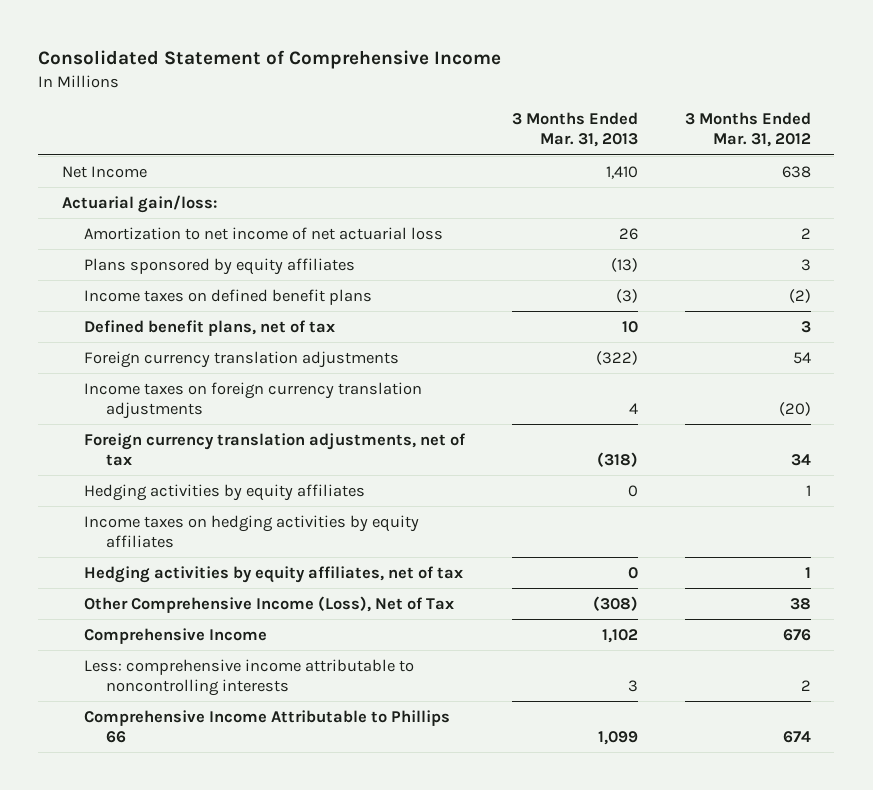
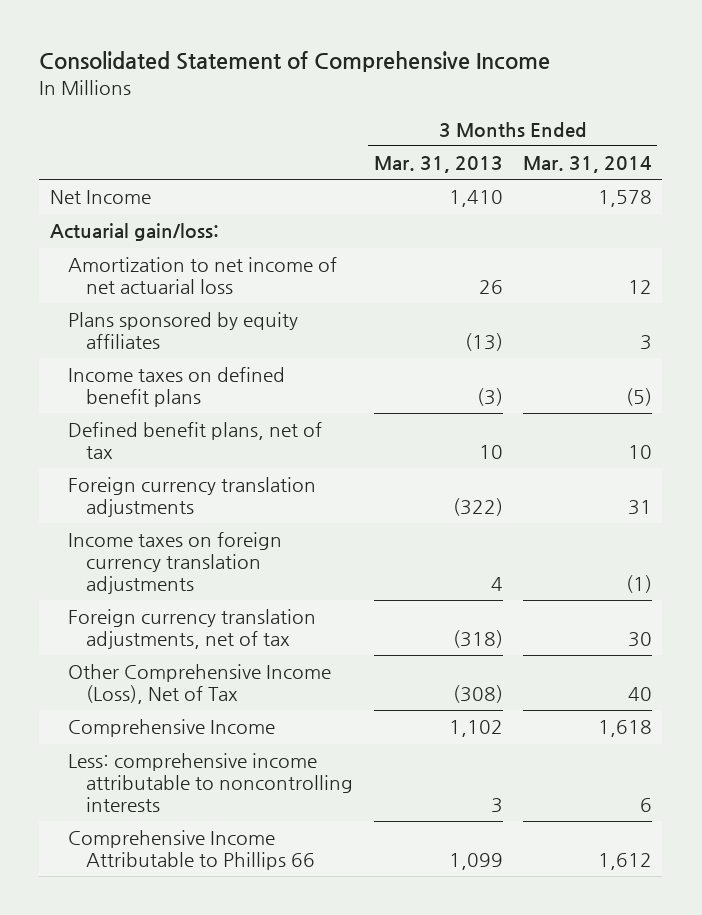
- | 3 Months Ended Mar. 31, 2013 | 3 Months Ended Mar. 31, 2012
+ | 3 Months Ended Mar. 31, 2013 | 3 Months Ended Mar. 31, 2014
- Hedging activities by equity affiliates | 0 | 1
- Income taxes on hedging activities by equity affiliates
- Hedging activities by equity affiliates, net of tax | 0 | 1

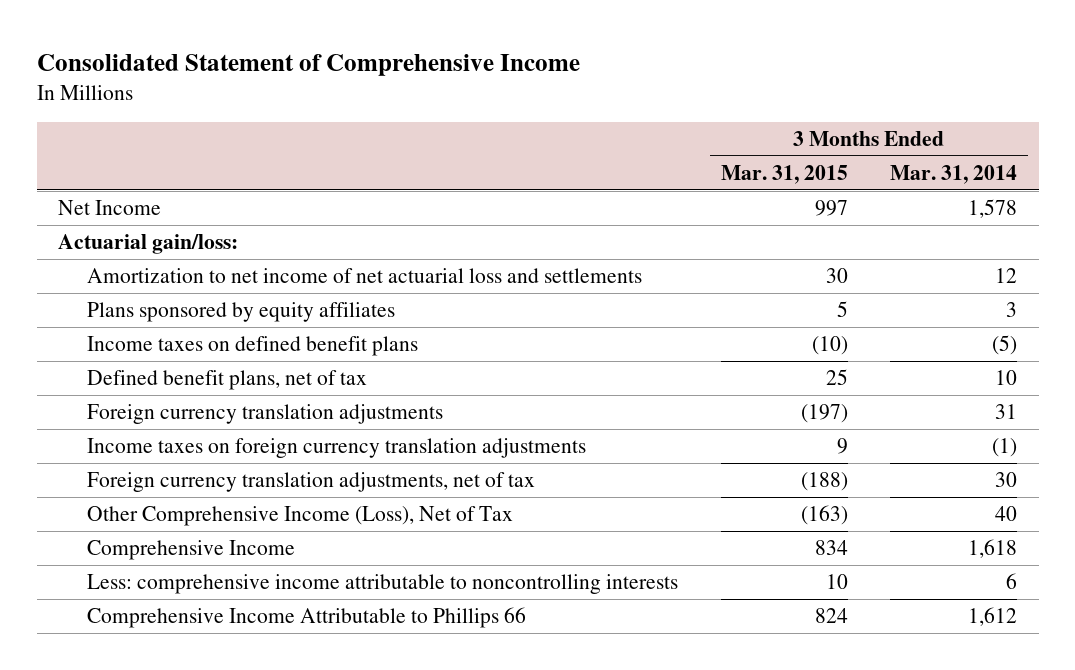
- | 3 Months Ended Mar. 31, 2013 | 3 Months Ended Mar. 31, 2014
+ | 3 Months Ended Mar. 31, 2015 | 3 Months Ended Mar. 31, 2014
- Amortization to net income of net actuarial loss | 26 | 12
+ Amortization to net income of net actuarial loss and settlements | 30 | 12

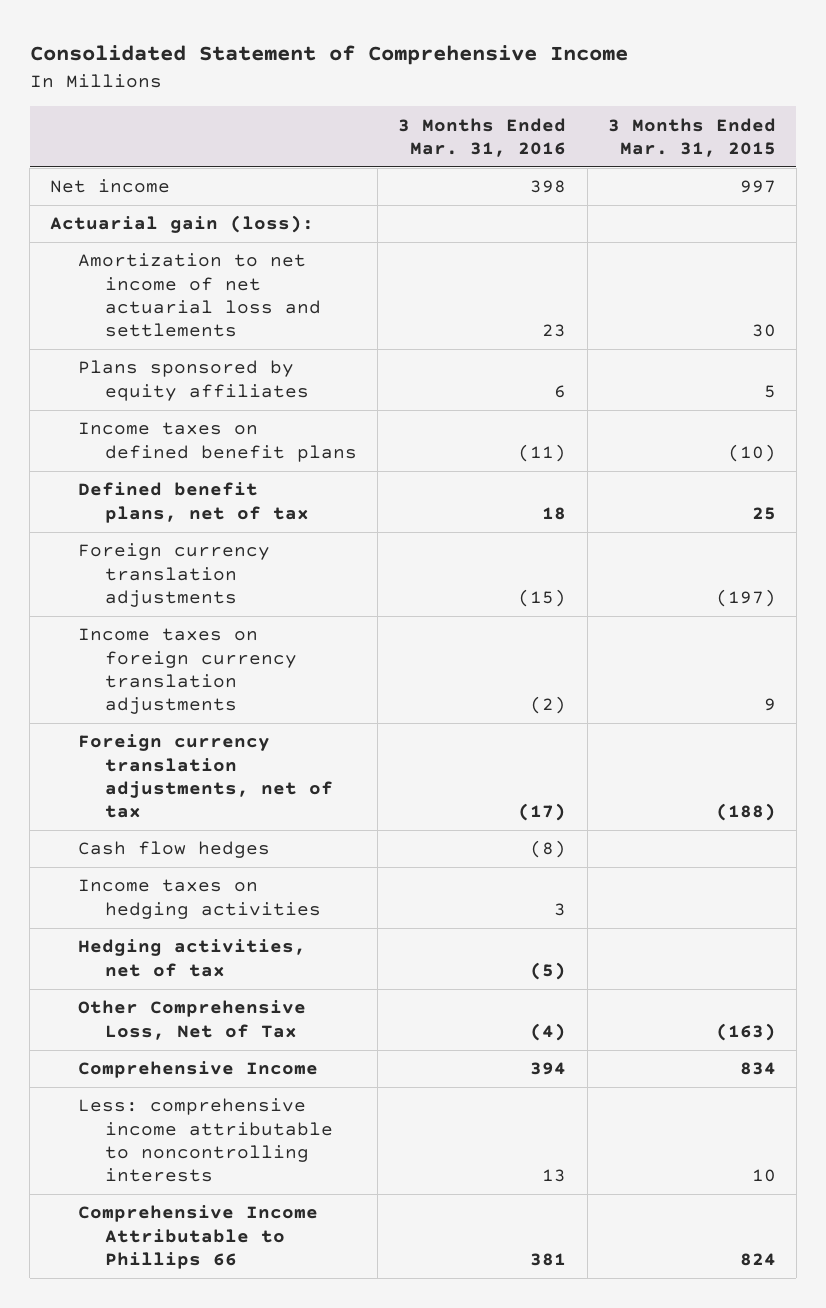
- | 3 Months Ended Mar. 31, 2015 | 3 Months Ended Mar. 31, 2014
+ | 3 Months Ended Mar. 31, 2016 | 3 Months Ended Mar. 31, 2015
- Net Income | 997 | 1,578
- Actuarial gain/loss:
+ Net income | 398 | 997
+ Actuarial gain (loss):
- Other Comprehensive Income (Loss), Net of Tax | (163) | 40
+ Cash flow hedges | (8) |
+ Income taxes on hedging activities | 3 |
+ Hedging activities, net of tax | (5) |
+ Other Comprehensive Loss, Net of Tax | (4) | (163)

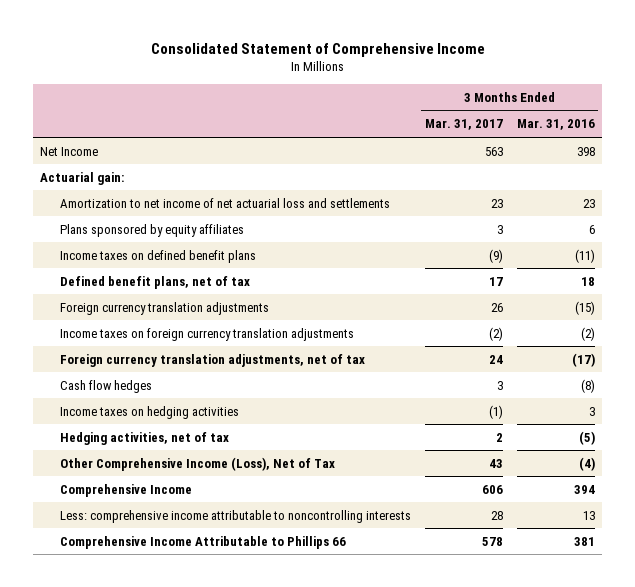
- | 3 Months Ended Mar. 31, 2016 | 3 Months Ended Mar. 31, 2015
+ | 3 Months Ended Mar. 31, 2017 | 3 Months Ended Mar. 31, 2016
- Net income | 398 | 997
- Actuarial gain (loss):
+ Net Income | 563 | 398
+ Actuarial gain:
- Other Comprehensive Loss, Net of Tax | (4) | (163)
+ Other Comprehensive Income (Loss), Net of Tax | 43 | (4)

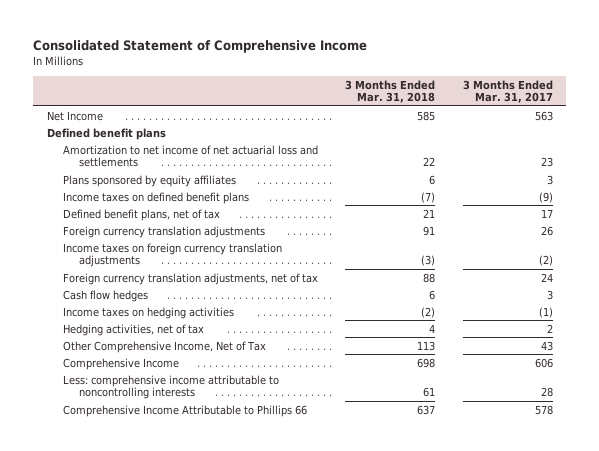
- | 3 Months Ended Mar. 31, 2017 | 3 Months Ended Mar. 31, 2016
+ | 3 Months Ended Mar. 31, 2018 | 3 Months Ended Mar. 31, 2017
- Actuarial gain:
+ Defined benefit plans
- Other Comprehensive Income (Loss), Net of Tax | 43 | (4)
+ Other Comprehensive Income, Net of Tax | 113 | 43

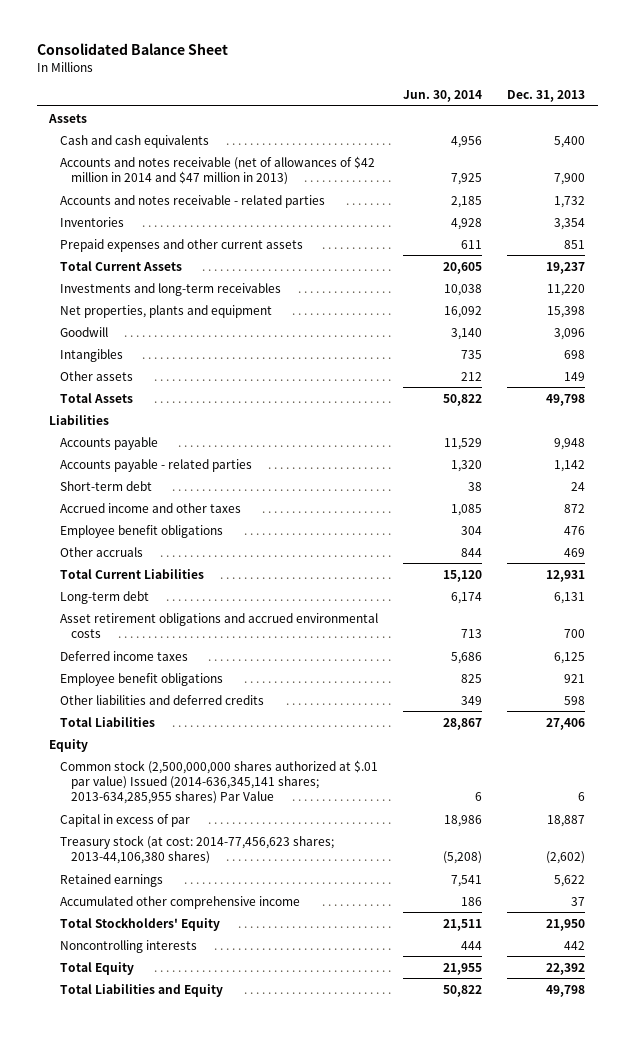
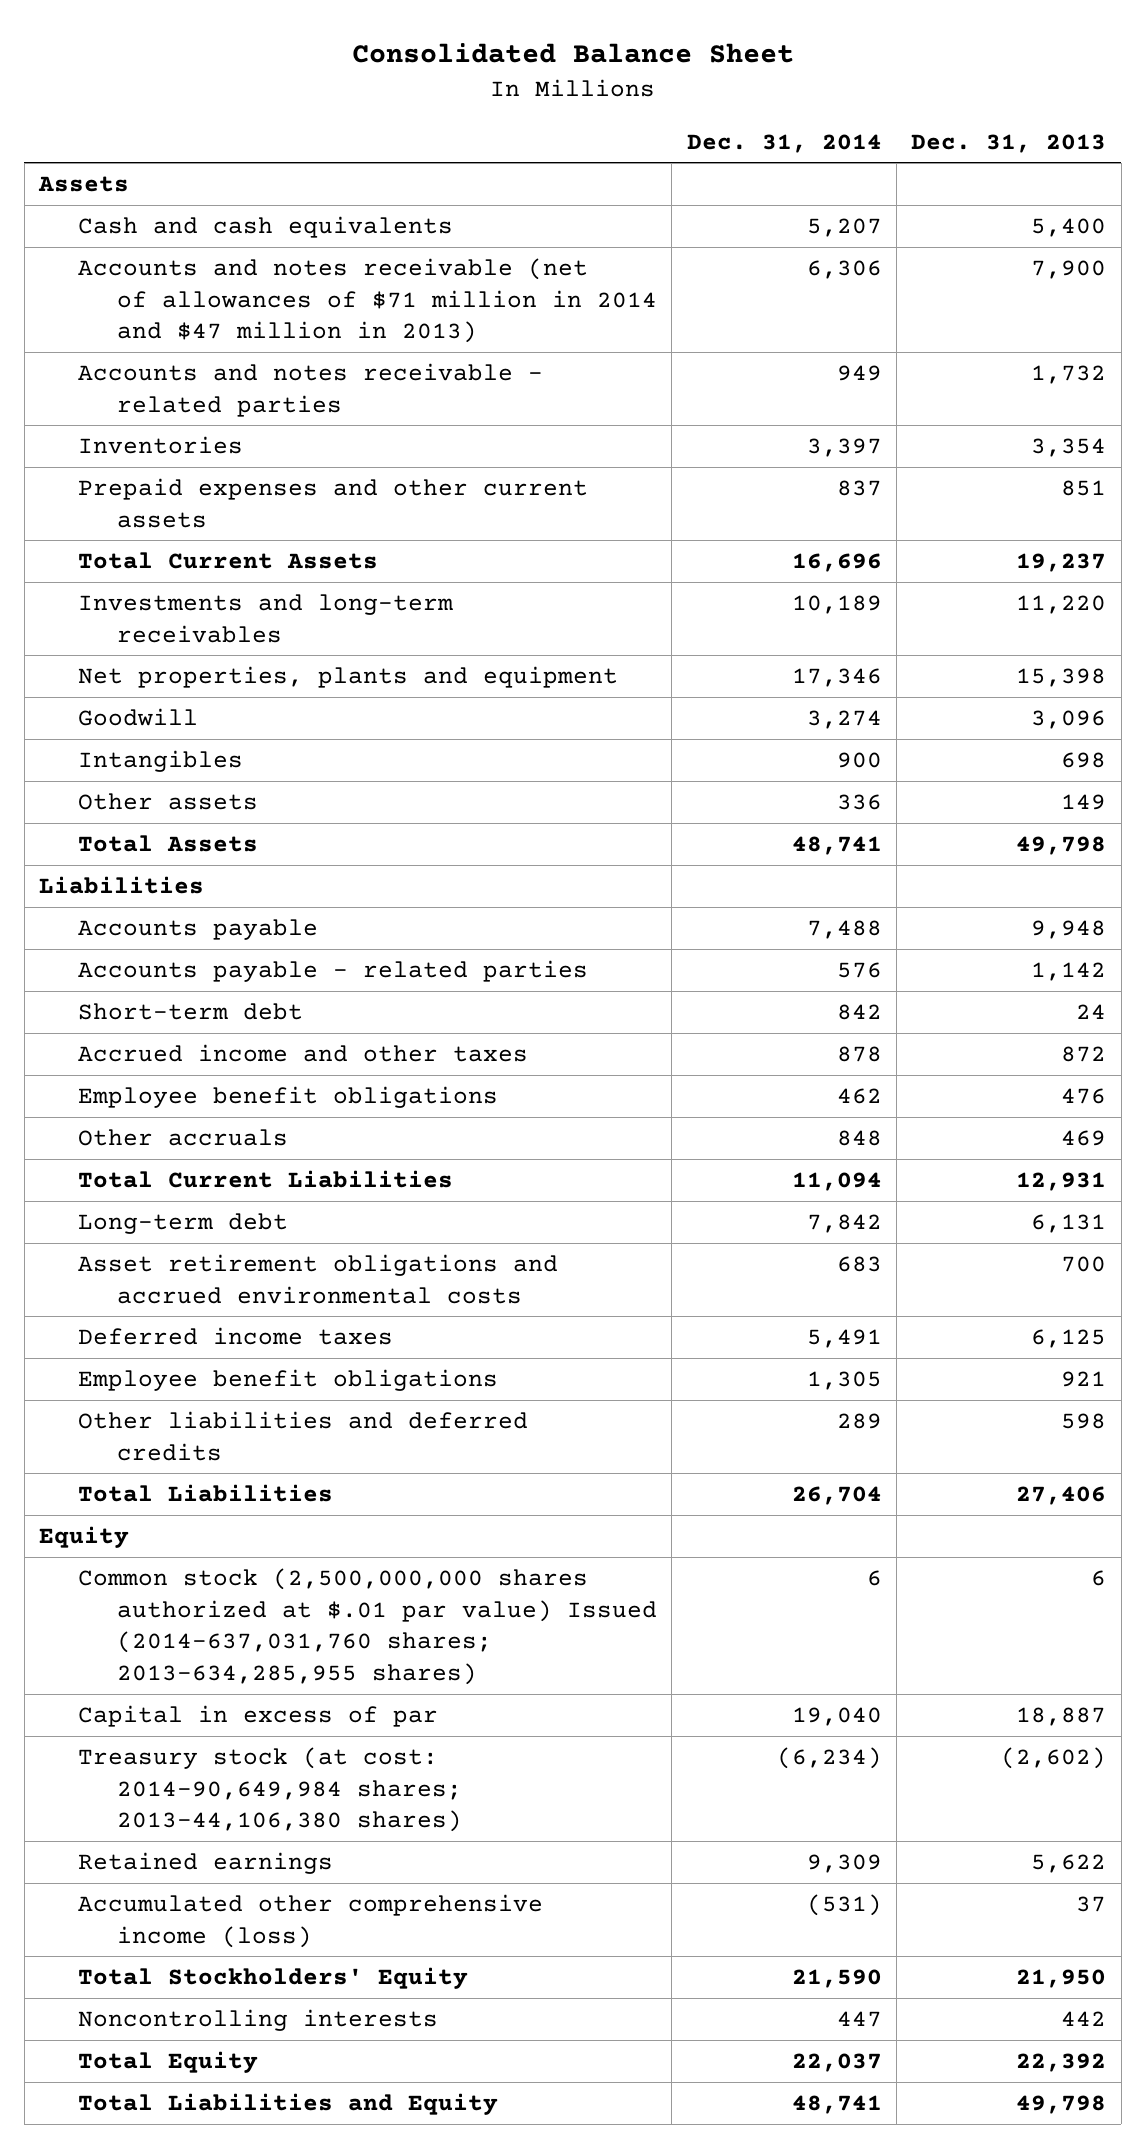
- | Jun. 30, 2014 | Dec. 31, 2013
+ | Dec. 31, 2014 | Dec. 31, 2013
- Accounts and notes receivable (net of allowances of $42 million in 2014 and $47 million in 2013) | 7,925 | 7,900
+ Accounts and notes receivable (net of allowances of $71 million in 2014 and $47 million in 2013) | 6,306 | 7,900
- Common stock (2,500,000,000 shares authorized at $.01 par value) Issued (2014-636,345,141 shares; 2013-634,285,955 shares) Par Value | 6 | 6
+ Common stock (2,500,000,000 shares authorized at $.01 par value) Issued (2014-637,031,760 shares; 2013-634,285,955 shares) | 6 | 6
- Treasury stock (at cost: 2014-77,456,623 shares; 2013-44,106,380 shares) | (5,208) | (2,602)
+ Treasury stock (at cost: 2014-90,649,984 shares; 2013-44,106,380 shares) | (6,234) | (2,602)
- Accumulated other comprehensive income | 186 | 37
+ Accumulated other comprehensive income (loss) | (531) | 37

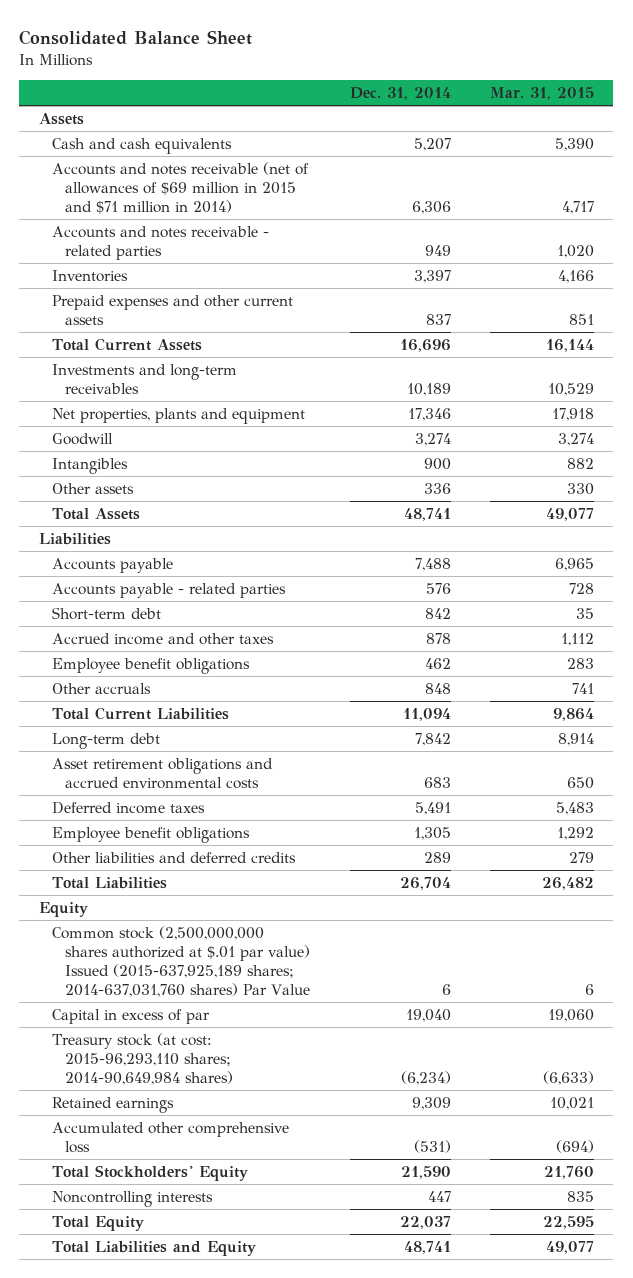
- | Dec. 31, 2014 | Dec. 31, 2013
+ | Dec. 31, 2014 | Mar. 31, 2015
- Accounts and notes receivable (net of allowances of $71 million in 2014 and $47 million in 2013) | 6,306 | 7,900
+ Accounts and notes receivable (net of allowances of $69 million in 2015 and $71 million in 2014) | 6,306 | 4,717
- Common stock (2,500,000,000 shares authorized at $.01 par value) Issued (2014-637,031,760 shares; 2013-634,285,955 shares) | 6 | 6
+ Common stock (2,500,000,000 shares authorized at $.01 par value) Issued (2015-637,925,189 shares; 2014-637,031,760 shares) Par Value | 6 | 6
- Treasury stock (at cost: 2014-90,649,984 shares; 2013-44,106,380 shares) | (6,234) | (2,602)
+ Treasury stock (at cost: 2015-96,293,110 shares; 2014-90,649,984 shares) | (6,234) | (6,633)
- Accumulated other comprehensive income (loss) | (531) | 37
+ Accumulated other comprehensive loss | (531) | (694)

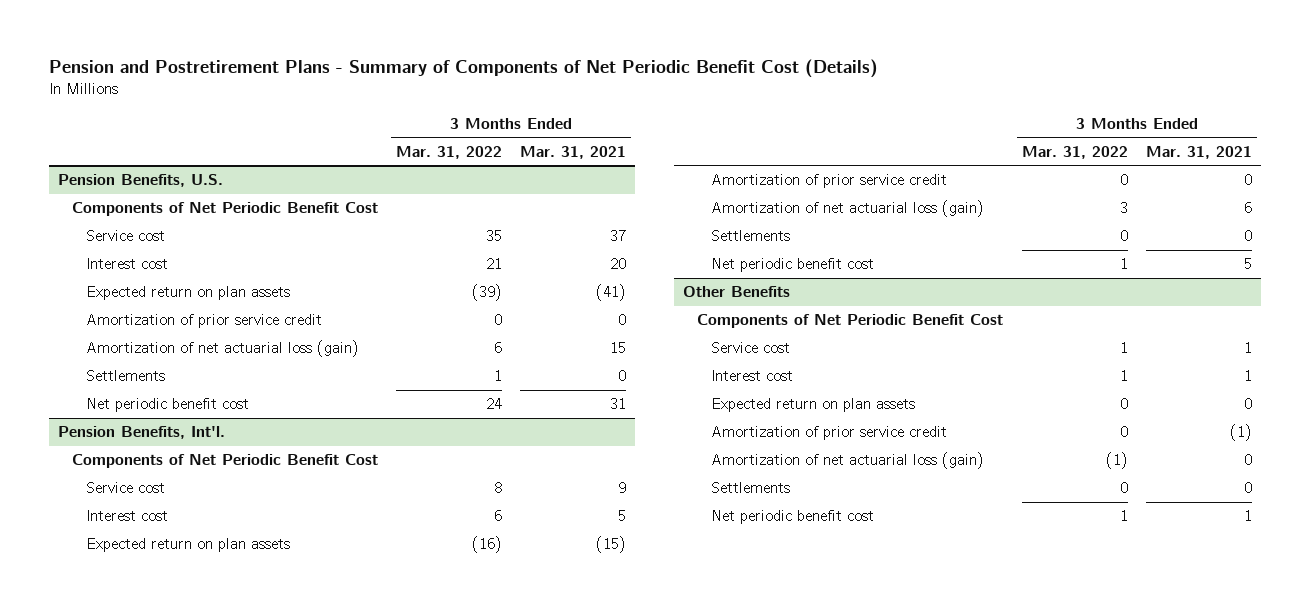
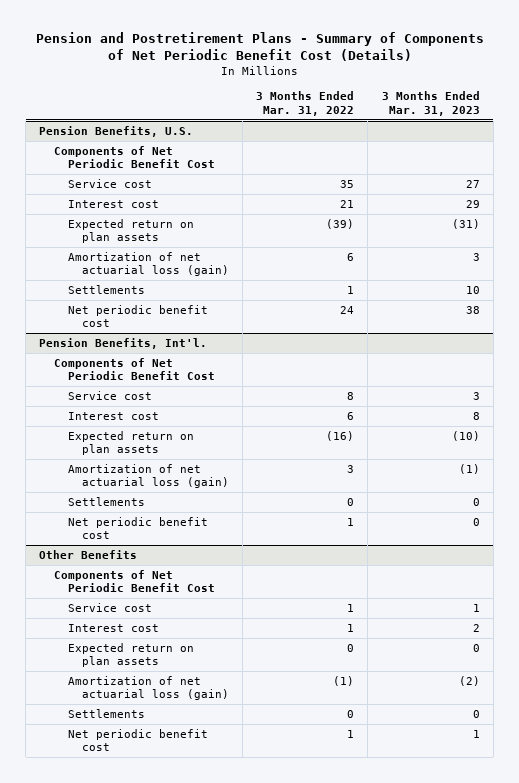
- | 3 Months Ended Mar. 31, 2022 | 3 Months Ended Mar. 31, 2021
+ | 3 Months Ended Mar. 31, 2022 | 3 Months Ended Mar. 31, 2023
@ Pension Benefits, U.S.
- Amortization of prior service credit | 0 | 0
@ Pension Benefits, Int'l.
- Amortization of prior service credit | 0 | 0
@ Other Benefits
- Amortization of prior service credit | 0 | (1)

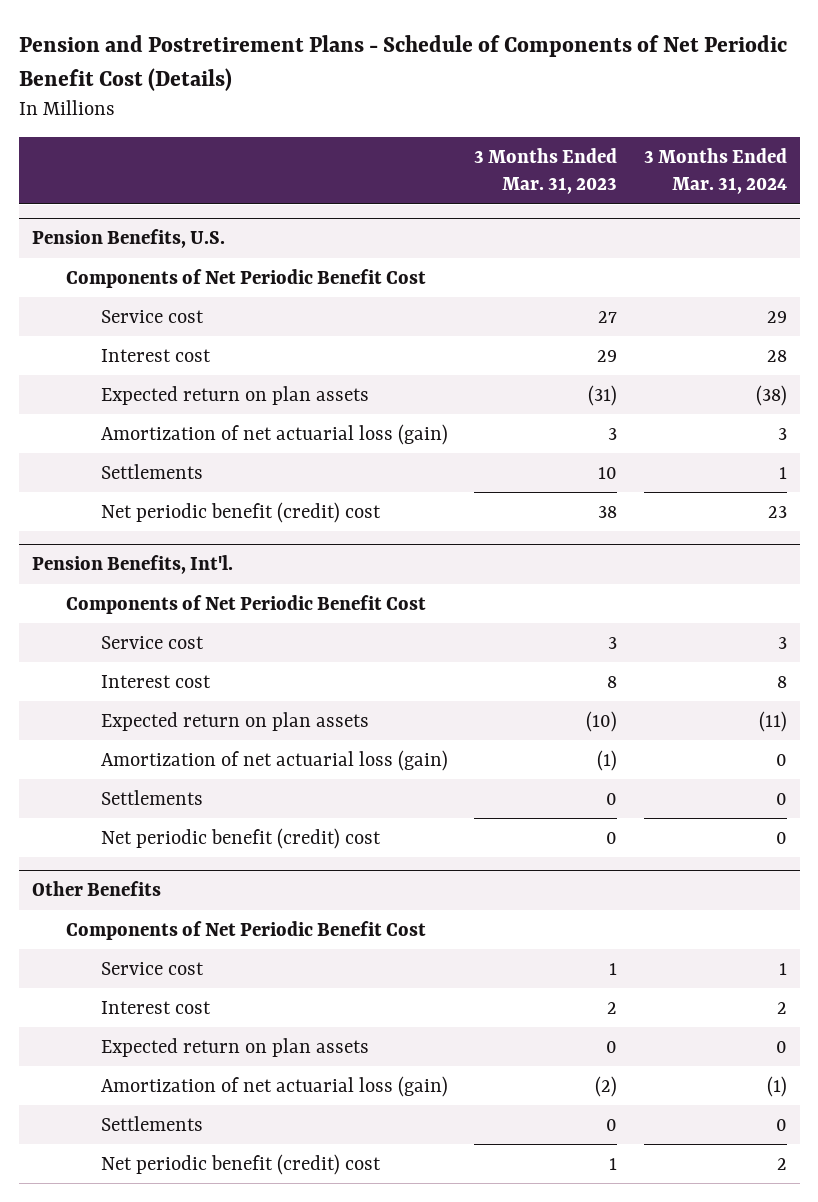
- Pension and Postretirement Plans - Summary of Components of Net Periodic Benefit Cost (Details)
+ Pension and Postretirement Plans - Schedule of Components of Net Periodic Benefit Cost (Details)
- | 3 Months Ended Mar. 31, 2022 | 3 Months Ended Mar. 31, 2023
+ | 3 Months Ended Mar. 31, 2023 | 3 Months Ended Mar. 31, 2024
@ Pension Benefits, U.S.
- Net periodic benefit cost | 24 | 38
+ Net periodic benefit (credit) cost | 38 | 23
@ Pension Benefits, Int'l.
- Net periodic benefit cost | 1 | 0
+ Net periodic benefit (credit) cost | 0 | 0
@ Other Benefits
- Net periodic benefit cost | 1 | 1
+ Net periodic benefit (credit) cost | 1 | 2

